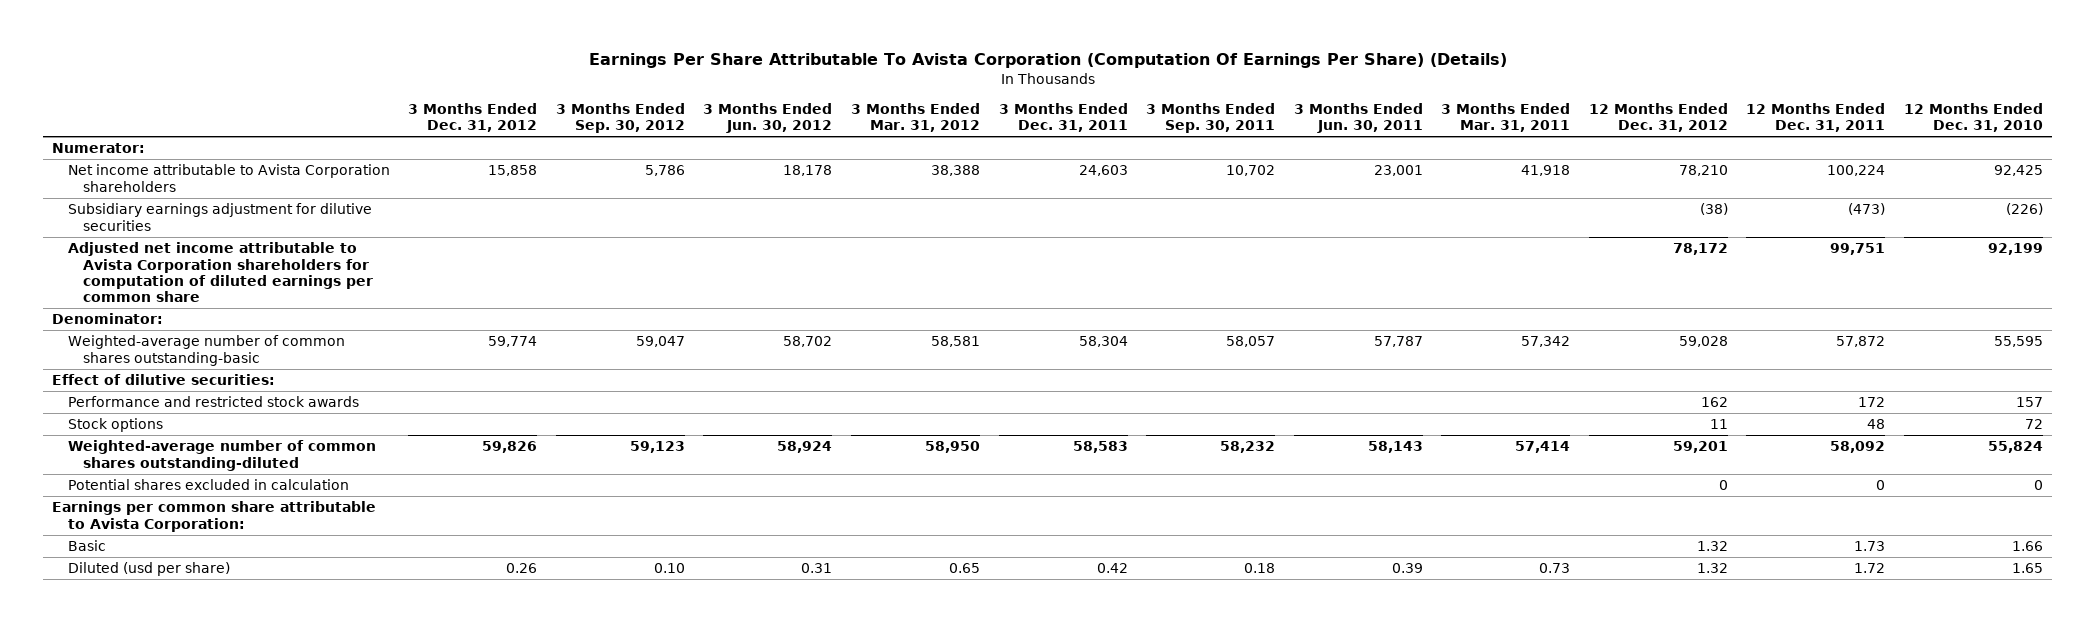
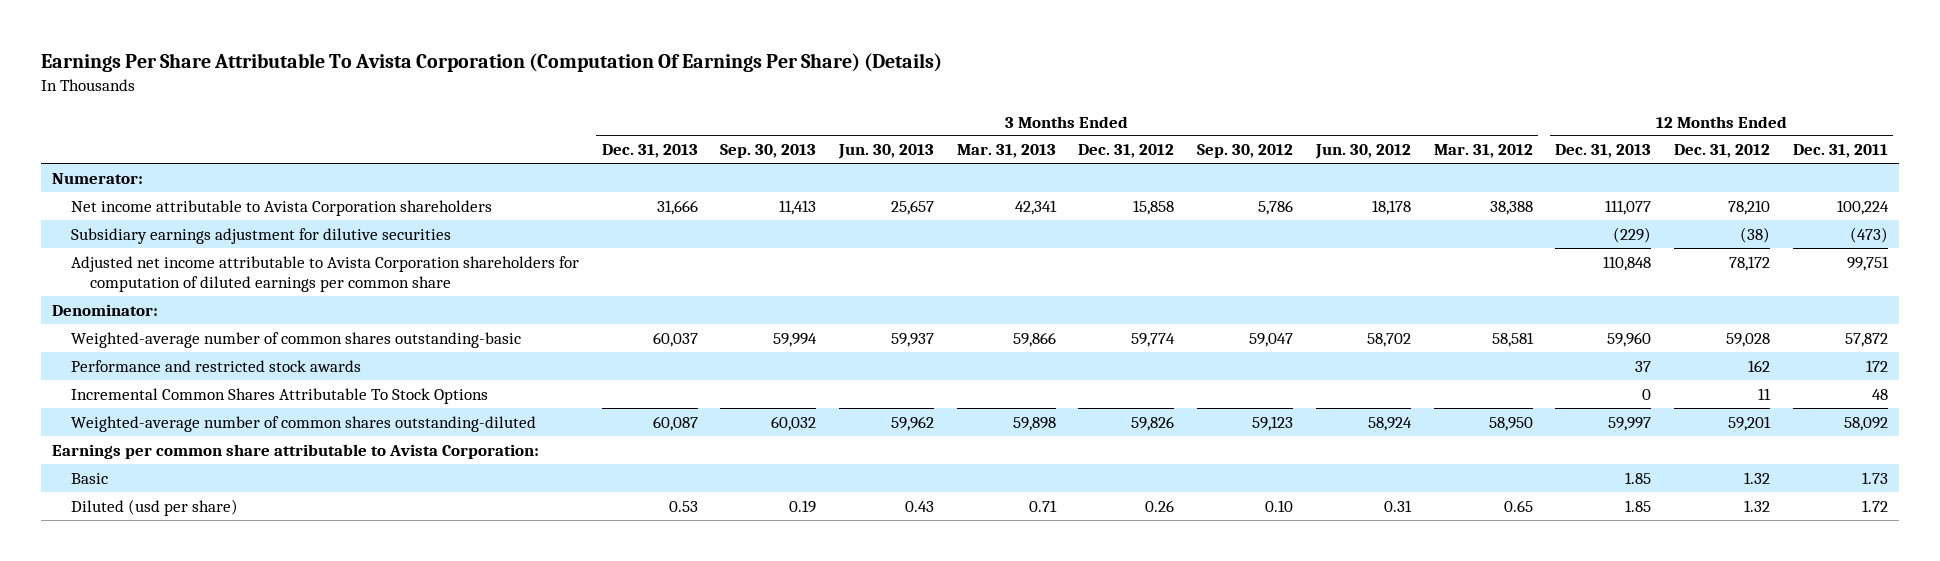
- | 3 Months Ended Dec. 31, 2012 | 3 Months Ended Sep. 30, 2012 | 3 Months Ended Jun. 30, 2012 | 3 Months Ended Mar. 31, 2012 | 3 Months Ended Dec. 31, 2011 | 3 Months Ended Sep. 30, 2011 | 3 Months Ended Jun. 30, 2011 | 3 Months Ended Mar. 31, 2011 | 12 Months Ended Dec. 31, 2012 | 12 Months Ended Dec. 31, 2011 | 12 Months Ended Dec. 31, 2010
+ | 3 Months Ended Dec. 31, 2013 | 3 Months Ended Sep. 30, 2013 | 3 Months Ended Jun. 30, 2013 | 3 Months Ended Mar. 31, 2013 | 3 Months Ended Dec. 31, 2012 | 3 Months Ended Sep. 30, 2012 | 3 Months Ended Jun. 30, 2012 | 3 Months Ended Mar. 31, 2012 | 12 Months Ended Dec. 31, 2013 | 12 Months Ended Dec. 31, 2012 | 12 Months Ended Dec. 31, 2011
- Effect of dilutive securities:
- Stock options | | | | | | | | | 11 | 48 | 72
+ Incremental Common Shares Attributable To Stock Options | | | | | | | | | 0 | 11 | 48
- Potential shares excluded in calculation | | | | | | | | | 0 | 0 | 0

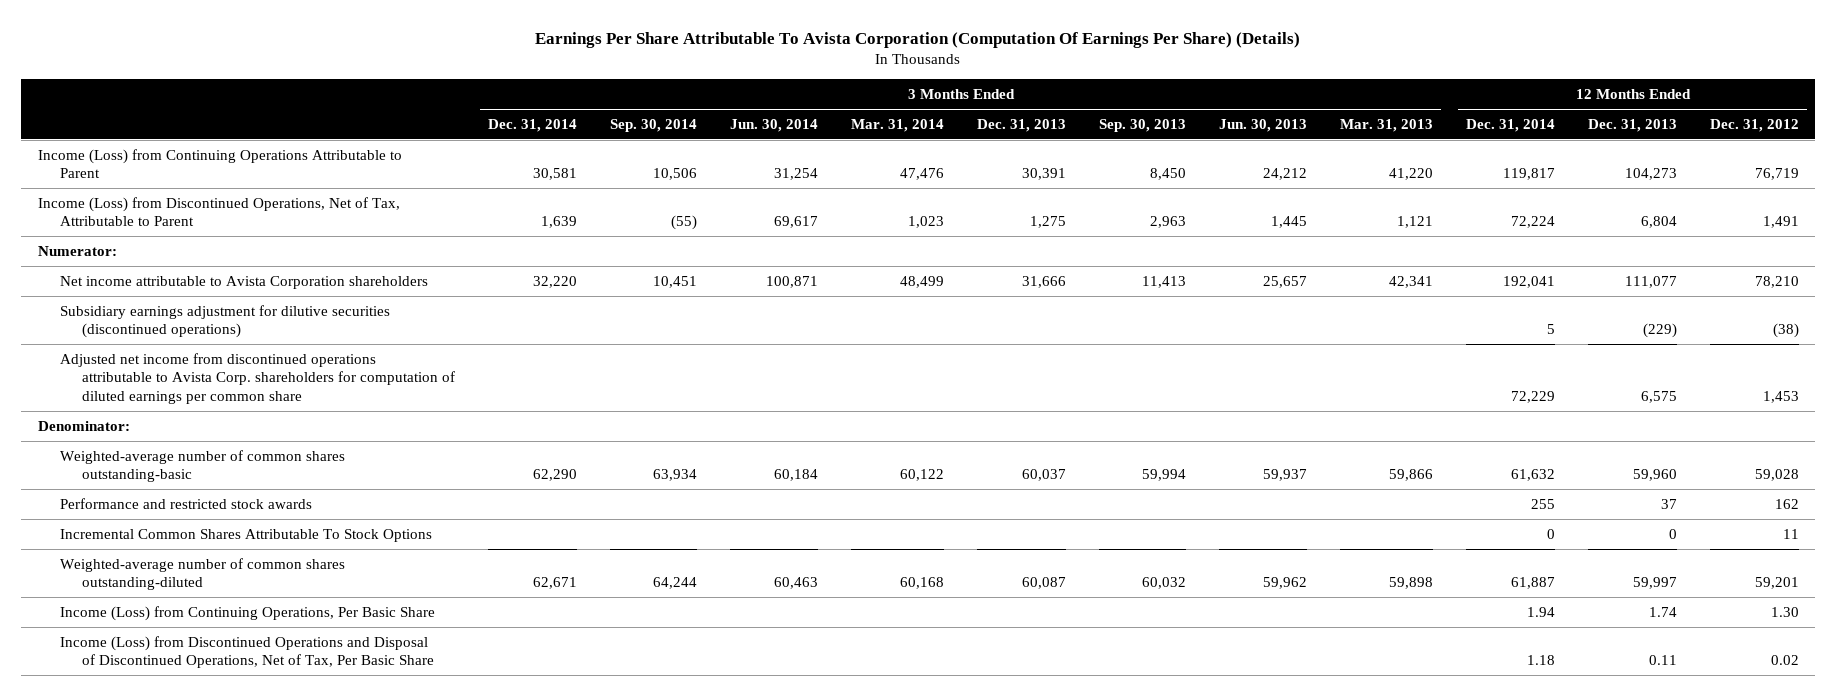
- | 3 Months Ended Dec. 31, 2013 | 3 Months Ended Sep. 30, 2013 | 3 Months Ended Jun. 30, 2013 | 3 Months Ended Mar. 31, 2013 | 3 Months Ended Dec. 31, 2012 | 3 Months Ended Sep. 30, 2012 | 3 Months Ended Jun. 30, 2012 | 3 Months Ended Mar. 31, 2012 | 12 Months Ended Dec. 31, 2013 | 12 Months Ended Dec. 31, 2012 | 12 Months Ended Dec. 31, 2011
+ | 3 Months Ended Dec. 31, 2014 | 3 Months Ended Sep. 30, 2014 | 3 Months Ended Jun. 30, 2014 | 3 Months Ended Mar. 31, 2014 | 3 Months Ended Dec. 31, 2013 | 3 Months Ended Sep. 30, 2013 | 3 Months Ended Jun. 30, 2013 | 3 Months Ended Mar. 31, 2013 | 12 Months Ended Dec. 31, 2014 | 12 Months Ended Dec. 31, 2013 | 12 Months Ended Dec. 31, 2012
+ Income (Loss) from Continuing Operations Attributable to Parent | 30,581 | 10,506 | 31,254 | 47,476 | 30,391 | 8,450 | 24,212 | 41,220 | 119,817 | 104,273 | 76,719
+ Income (Loss) from Discontinued Operations, Net of Tax, Attributable to Parent | 1,639 | (55) | 69,617 | 1,023 | 1,275 | 2,963 | 1,445 | 1,121 | 72,224 | 6,804 | 1,491
- Subsidiary earnings adjustment for dilutive securities | | | | | | | | | (229) | (38) | (473)
- Adjusted net income attributable to Avista Corporation shareholders for computation of diluted earnings per common share | | | | | | | | | 110,848 | 78,172 | 99,751
+ Subsidiary earnings adjustment for dilutive securities (discontinued operations) | | | | | | | | | 5 | (229) | (38)
+ Adjusted net income from discontinued operations attributable to Avista Corp. shareholders for computation of diluted earnings per common share | | | | | | | | | 72,229 | 6,575 | 1,453
- Earnings per common share attributable to Avista Corporation:
- Basic | | | | | | | | | 1.85 | 1.32 | 1.73
- Diluted (usd per share) | 0.53 | 0.19 | 0.43 | 0.71 | 0.26 | 0.10 | 0.31 | 0.65 | 1.85 | 1.32 | 1.72
+ Income (Loss) from Continuing Operations, Per Basic Share | | | | | | | | | 1.94 | 1.74 | 1.30
+ Income (Loss) from Discontinued Operations and Disposal of Discontinued Operations, Net of Tax, Per Basic Share | | | | | | | | | 1.18 | 0.11 | 0.02

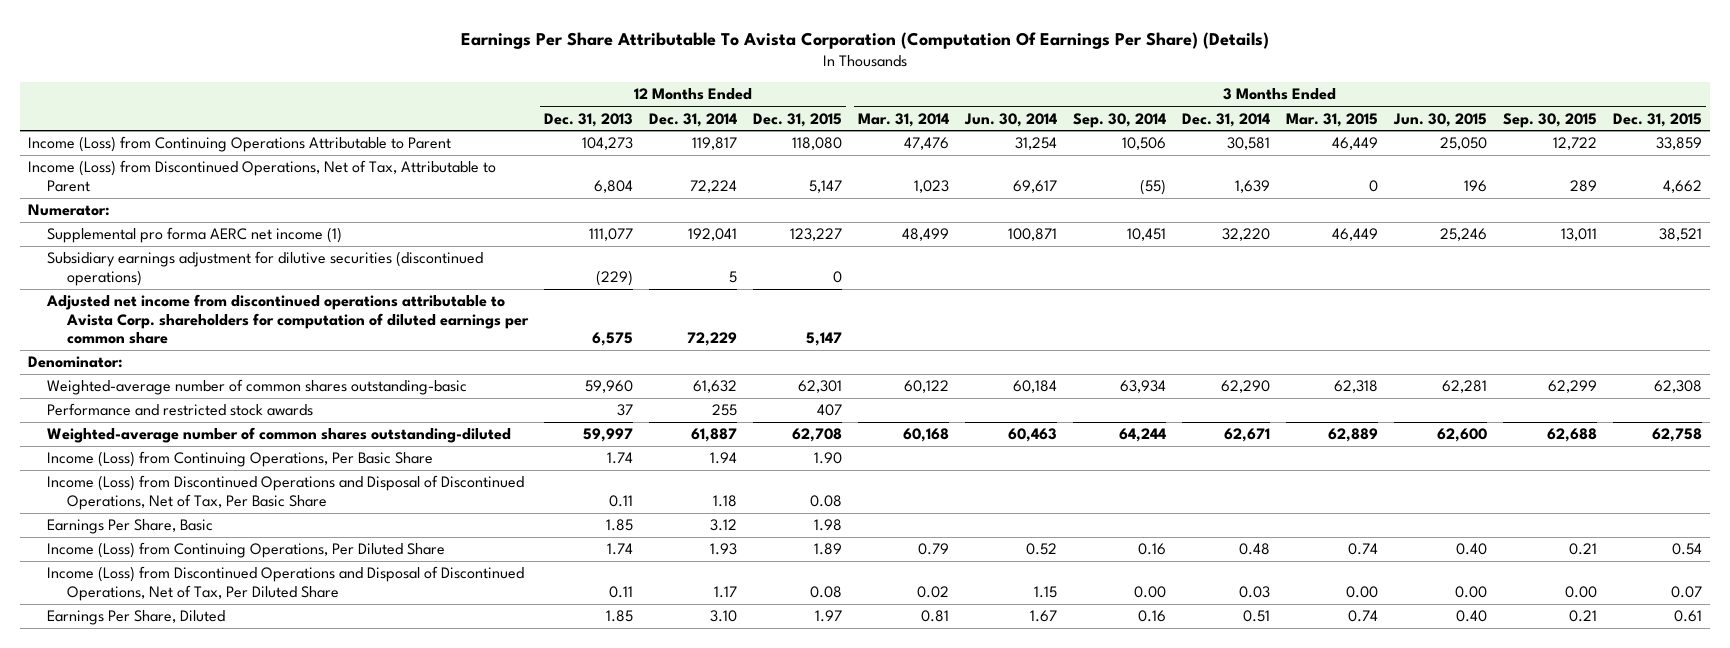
- | 3 Months Ended Dec. 31, 2014 | 3 Months Ended Sep. 30, 2014 | 3 Months Ended Jun. 30, 2014 | 3 Months Ended Mar. 31, 2014 | 3 Months Ended Dec. 31, 2013 | 3 Months Ended Sep. 30, 2013 | 3 Months Ended Jun. 30, 2013 | 3 Months Ended Mar. 31, 2013 | 12 Months Ended Dec. 31, 2014 | 12 Months Ended Dec. 31, 2013 | 12 Months Ended Dec. 31, 2012
+ | 12 Months Ended Dec. 31, 2013 | 12 Months Ended Dec. 31, 2014 | 12 Months Ended Dec. 31, 2015 | 3 Months Ended Mar. 31, 2014 | 3 Months Ended Jun. 30, 2014 | 3 Months Ended Sep. 30, 2014 | 3 Months Ended Dec. 31, 2014 | 3 Months Ended Mar. 31, 2015 | 3 Months Ended Jun. 30, 2015 | 3 Months Ended Sep. 30, 2015 | 3 Months Ended Dec. 31, 2015
- Net income attributable to Avista Corporation shareholders | 32,220 | 10,451 | 100,871 | 48,499 | 31,666 | 11,413 | 25,657 | 42,341 | 192,041 | 111,077 | 78,210
+ Supplemental pro forma AERC net income (1) | 111,077 | 192,041 | 123,227 | 48,499 | 100,871 | 10,451 | 32,220 | 46,449 | 25,246 | 13,011 | 38,521
- Incremental Common Shares Attributable To Stock Options | | | | | | | | | 0 | 0 | 11
+ Earnings Per Share, Basic | 1.85 | 3.12 | 1.98 | | | | | | | |
+ Income (Loss) from Continuing Operations, Per Diluted Share | 1.74 | 1.93 | 1.89 | 0.79 | 0.52 | 0.16 | 0.48 | 0.74 | 0.40 | 0.21 | 0.54
+ Income (Loss) from Discontinued Operations and Disposal of Discontinued Operations, Net of Tax, Per Diluted Share | 0.11 | 1.17 | 0.08 | 0.02 | 1.15 | 0.00 | 0.03 | 0.00 | 0.00 | 0.00 | 0.07
+ Earnings Per Share, Diluted | 1.85 | 3.10 | 1.97 | 0.81 | 1.67 | 0.16 | 0.51 | 0.74 | 0.40 | 0.21 | 0.61

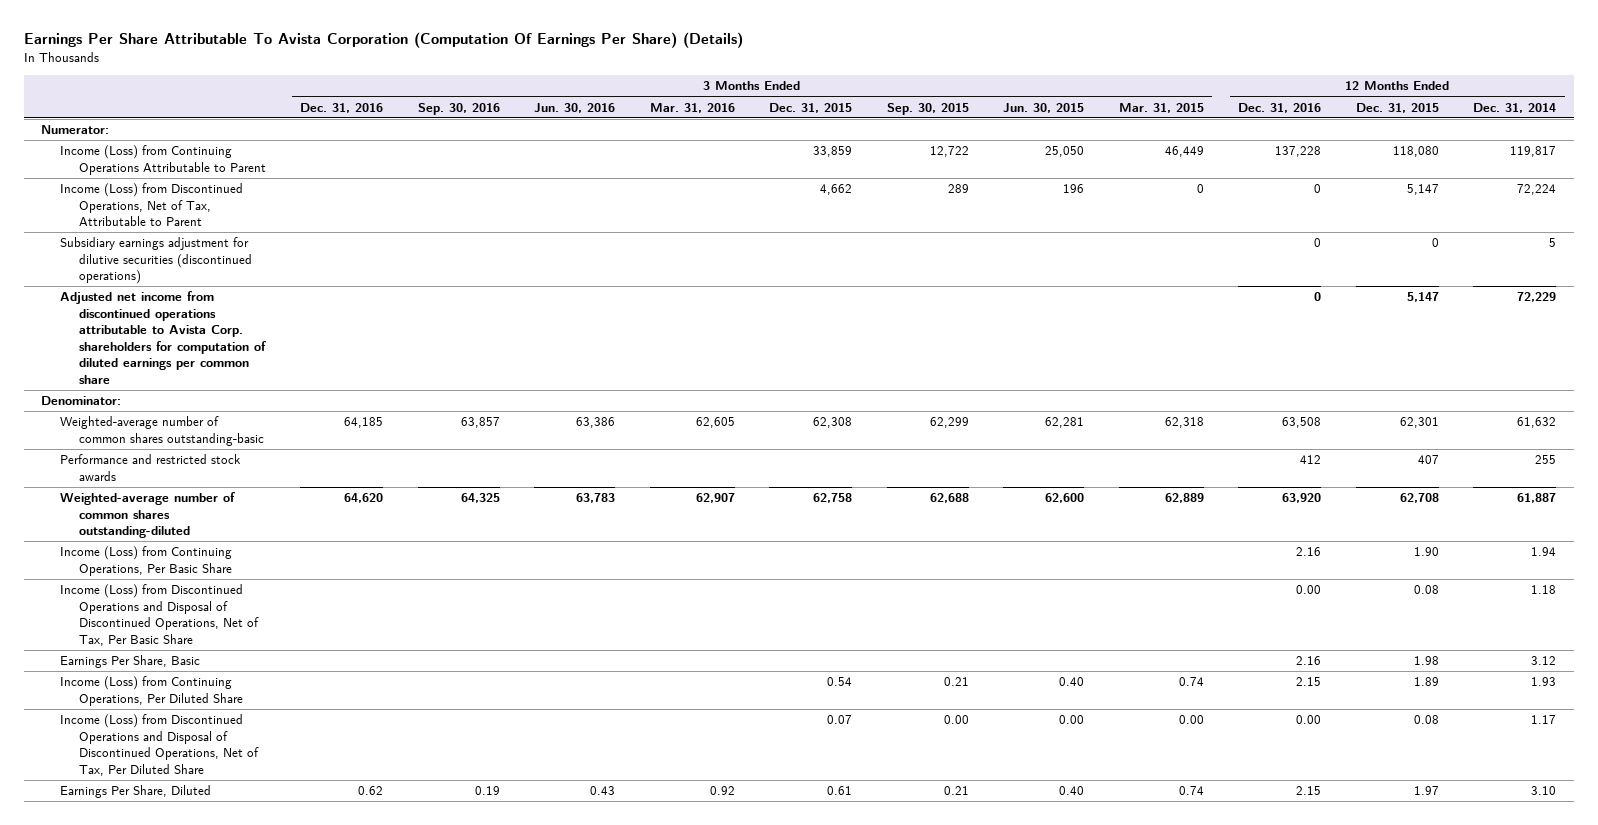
- | 12 Months Ended Dec. 31, 2013 | 12 Months Ended Dec. 31, 2014 | 12 Months Ended Dec. 31, 2015 | 3 Months Ended Mar. 31, 2014 | 3 Months Ended Jun. 30, 2014 | 3 Months Ended Sep. 30, 2014 | 3 Months Ended Dec. 31, 2014 | 3 Months Ended Mar. 31, 2015 | 3 Months Ended Jun. 30, 2015 | 3 Months Ended Sep. 30, 2015 | 3 Months Ended Dec. 31, 2015
+ | 3 Months Ended Dec. 31, 2016 | 3 Months Ended Sep. 30, 2016 | 3 Months Ended Jun. 30, 2016 | 3 Months Ended Mar. 31, 2016 | 3 Months Ended Dec. 31, 2015 | 3 Months Ended Sep. 30, 2015 | 3 Months Ended Jun. 30, 2015 | 3 Months Ended Mar. 31, 2015 | 12 Months Ended Dec. 31, 2016 | 12 Months Ended Dec. 31, 2015 | 12 Months Ended Dec. 31, 2014
moved up: Numerator:
- Supplemental pro forma AERC net income (1) | 111,077 | 192,041 | 123,227 | 48,499 | 100,871 | 10,451 | 32,220 | 46,449 | 25,246 | 13,011 | 38,521

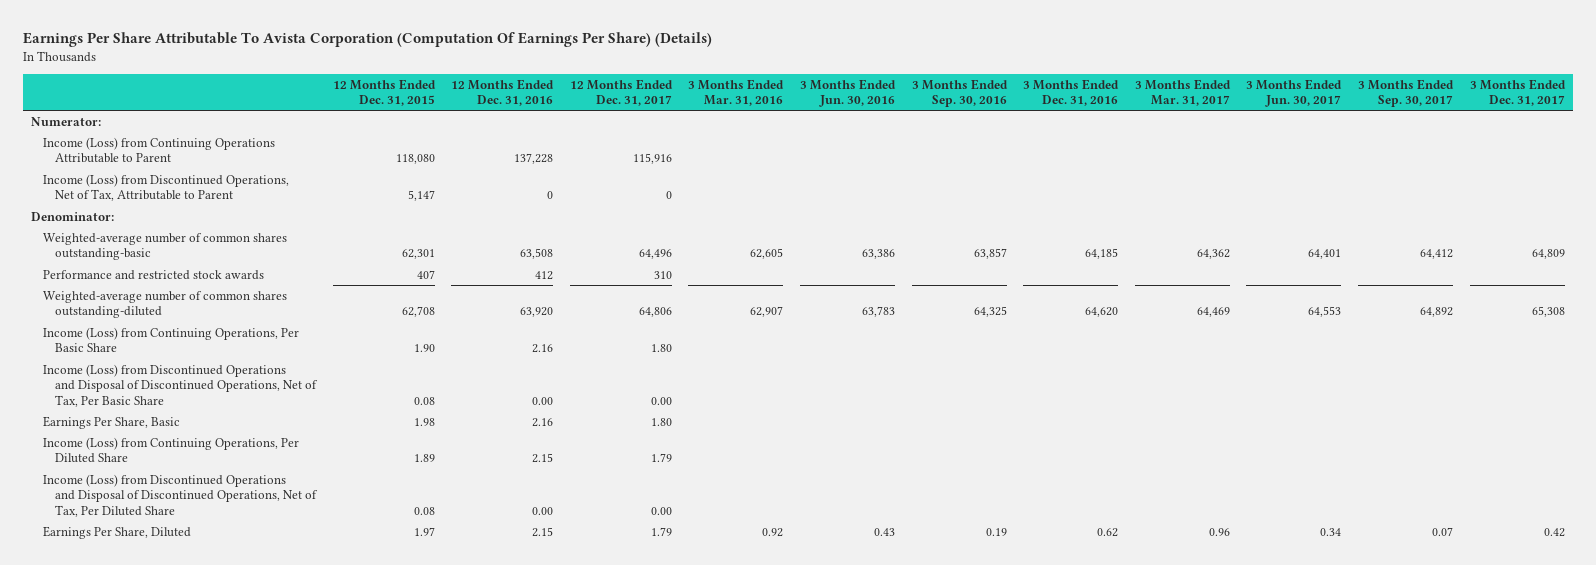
- | 3 Months Ended Dec. 31, 2016 | 3 Months Ended Sep. 30, 2016 | 3 Months Ended Jun. 30, 2016 | 3 Months Ended Mar. 31, 2016 | 3 Months Ended Dec. 31, 2015 | 3 Months Ended Sep. 30, 2015 | 3 Months Ended Jun. 30, 2015 | 3 Months Ended Mar. 31, 2015 | 12 Months Ended Dec. 31, 2016 | 12 Months Ended Dec. 31, 2015 | 12 Months Ended Dec. 31, 2014
+ | 12 Months Ended Dec. 31, 2015 | 12 Months Ended Dec. 31, 2016 | 12 Months Ended Dec. 31, 2017 | 3 Months Ended Mar. 31, 2016 | 3 Months Ended Jun. 30, 2016 | 3 Months Ended Sep. 30, 2016 | 3 Months Ended Dec. 31, 2016 | 3 Months Ended Mar. 31, 2017 | 3 Months Ended Jun. 30, 2017 | 3 Months Ended Sep. 30, 2017 | 3 Months Ended Dec. 31, 2017
- Subsidiary earnings adjustment for dilutive securities (discontinued operations) | | | | | | | | | 0 | 0 | 5
- Adjusted net income from discontinued operations attributable to Avista Corp. shareholders for computation of diluted earnings per common share | | | | | | | | | 0 | 5,147 | 72,229

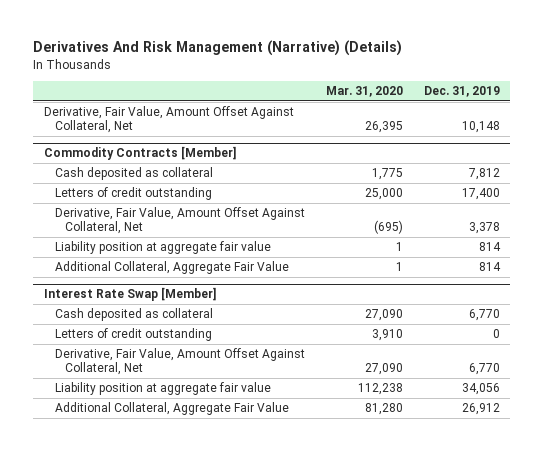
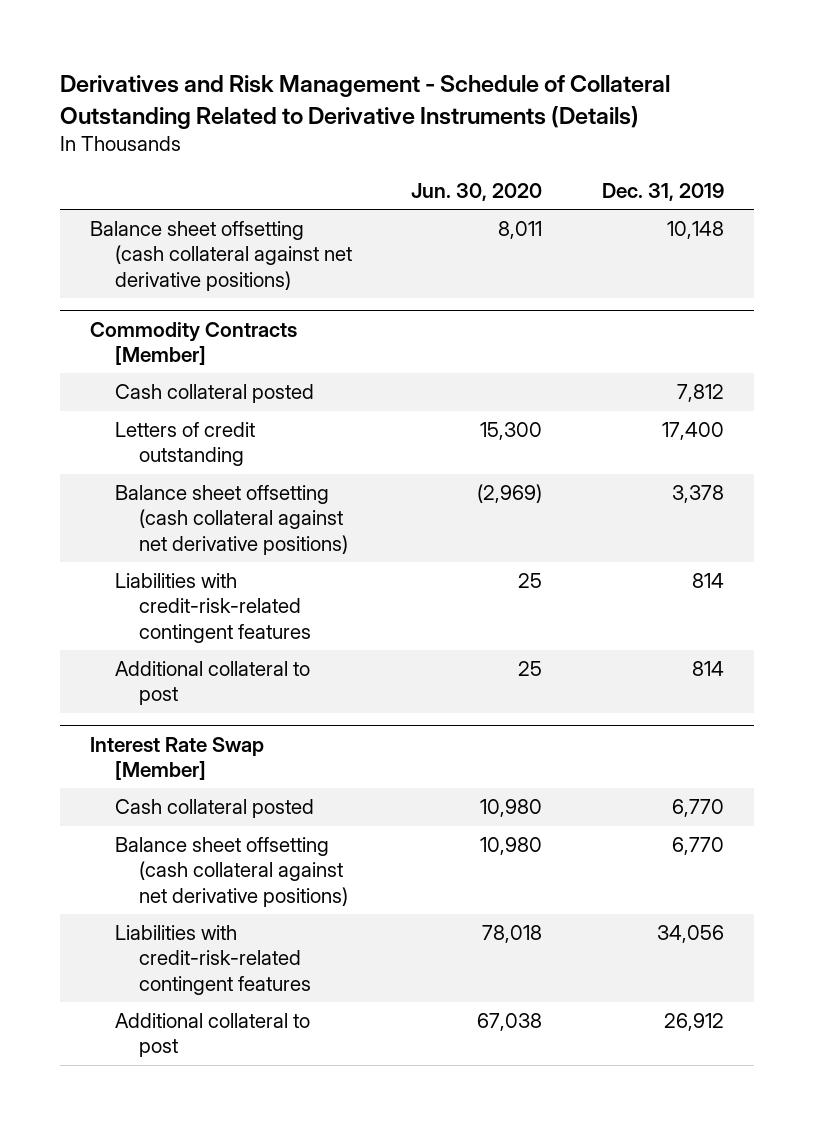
- Derivatives And Risk Management (Narrative) (Details)
+ Derivatives and Risk Management - Schedule of Collateral Outstanding Related to Derivative Instruments (Details)
- | Mar. 31, 2020 | Dec. 31, 2019
+ | Jun. 30, 2020 | Dec. 31, 2019
- Derivative, Fair Value, Amount Offset Against Collateral, Net | 26,395 | 10,148
+ Balance sheet offsetting (cash collateral against net derivative positions) | 8,011 | 10,148
@ Commodity Contracts [Member]
- Cash deposited as collateral | 1,775 | 7,812
+ Cash collateral posted | | 7,812
- Derivative, Fair Value, Amount Offset Against Collateral, Net | (695) | 3,378
- Liability position at aggregate fair value | 1 | 814
- Additional Collateral, Aggregate Fair Value | 1 | 814
+ Balance sheet offsetting (cash collateral against net derivative positions) | (2,969) | 3,378
+ Liabilities with credit-risk-related contingent features | 25 | 814
+ Additional collateral to post | 25 | 814
@ Interest Rate Swap [Member]
- Cash deposited as collateral | 27,090 | 6,770
- Letters of credit outstanding | 3,910 | 0
- Derivative, Fair Value, Amount Offset Against Collateral, Net | 27,090 | 6,770
- Liability position at aggregate fair value | 112,238 | 34,056
- Additional Collateral, Aggregate Fair Value | 81,280 | 26,912
+ Cash collateral posted | 10,980 | 6,770
+ Balance sheet offsetting (cash collateral against net derivative positions) | 10,980 | 6,770
+ Liabilities with credit-risk-related contingent features | 78,018 | 34,056
+ Additional collateral to post | 67,038 | 26,912

